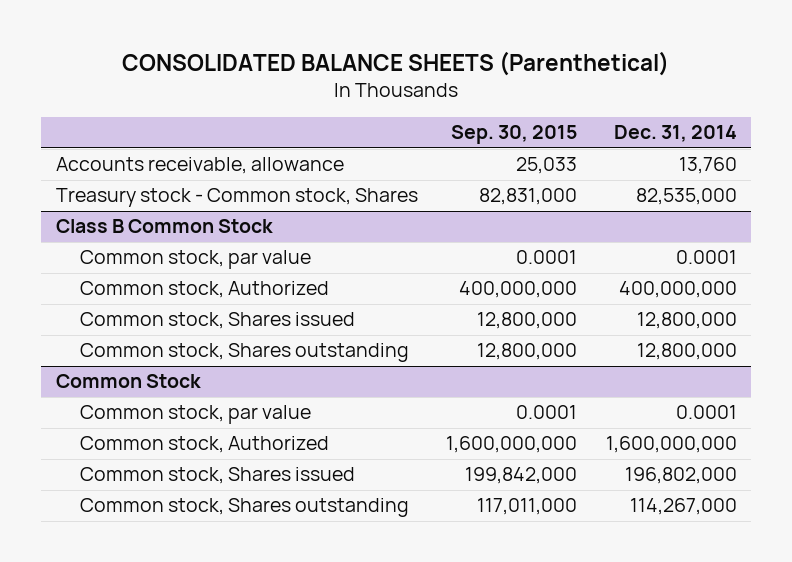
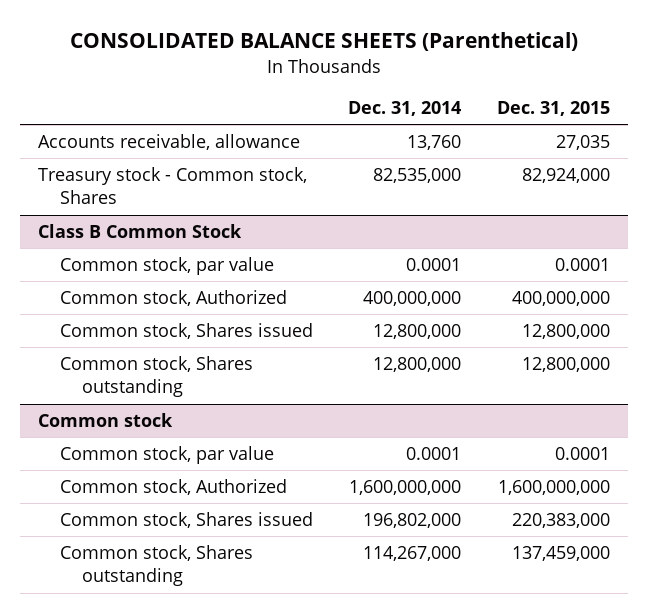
- | Sep. 30, 2015 | Dec. 31, 2014
+ | Dec. 31, 2014 | Dec. 31, 2015
- Common Stock
+ Common stock

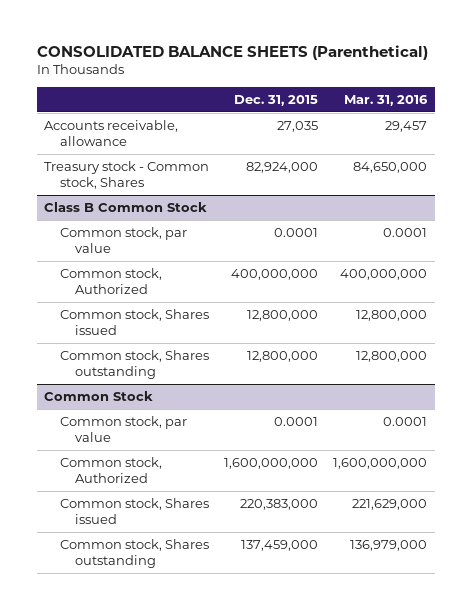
- | Dec. 31, 2014 | Dec. 31, 2015
+ | Dec. 31, 2015 | Mar. 31, 2016
- Common stock
+ Common Stock

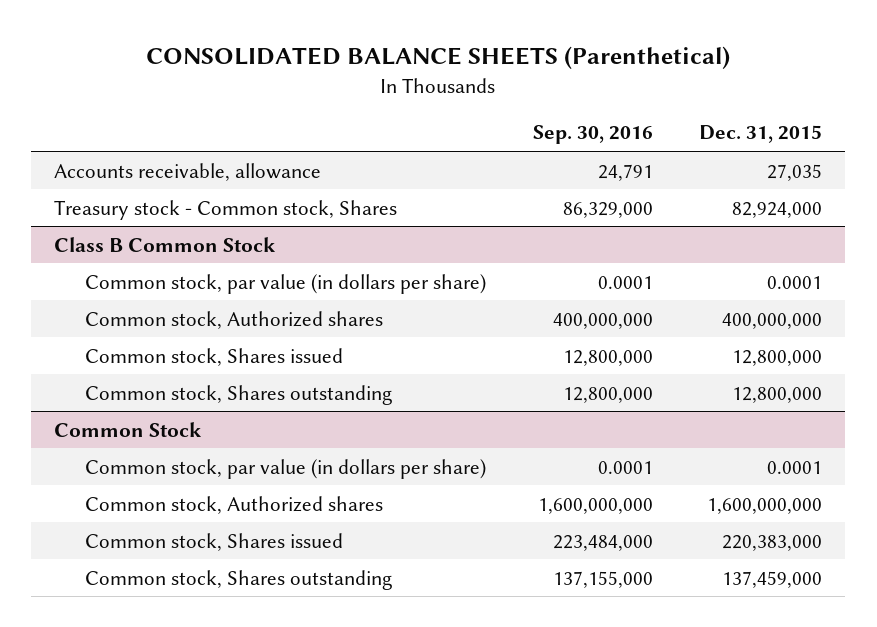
- | Dec. 31, 2015 | Mar. 31, 2016
+ | Sep. 30, 2016 | Dec. 31, 2015
@ Class B Common Stock
- Common stock, par value | 0.0001 | 0.0001
- Common stock, Authorized | 400,000,000 | 400,000,000
+ Common stock, par value (in dollars per share) | 0.0001 | 0.0001
+ Common stock, Authorized shares | 400,000,000 | 400,000,000
@ Common Stock
- Common stock, par value | 0.0001 | 0.0001
- Common stock, Authorized | 1,600,000,000 | 1,600,000,000
+ Common stock, par value (in dollars per share) | 0.0001 | 0.0001
+ Common stock, Authorized shares | 1,600,000,000 | 1,600,000,000

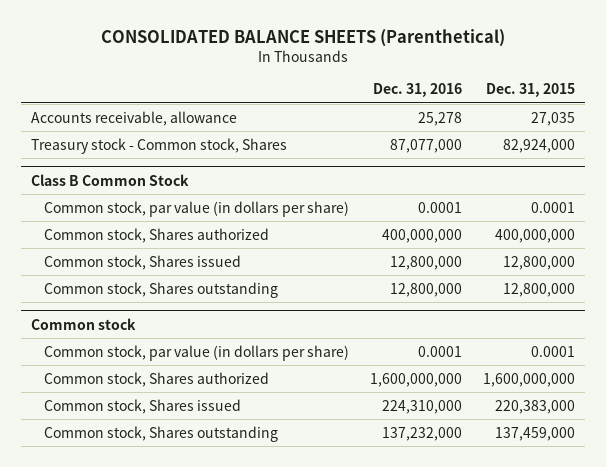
- | Sep. 30, 2016 | Dec. 31, 2015
+ | Dec. 31, 2016 | Dec. 31, 2015
@ Class B Common Stock
- Common stock, Authorized shares | 400,000,000 | 400,000,000
+ Common stock, Shares authorized | 400,000,000 | 400,000,000
- Common Stock
+ Common stock
- Common stock, Authorized shares | 1,600,000,000 | 1,600,000,000
+ Common stock, Shares authorized | 1,600,000,000 | 1,600,000,000

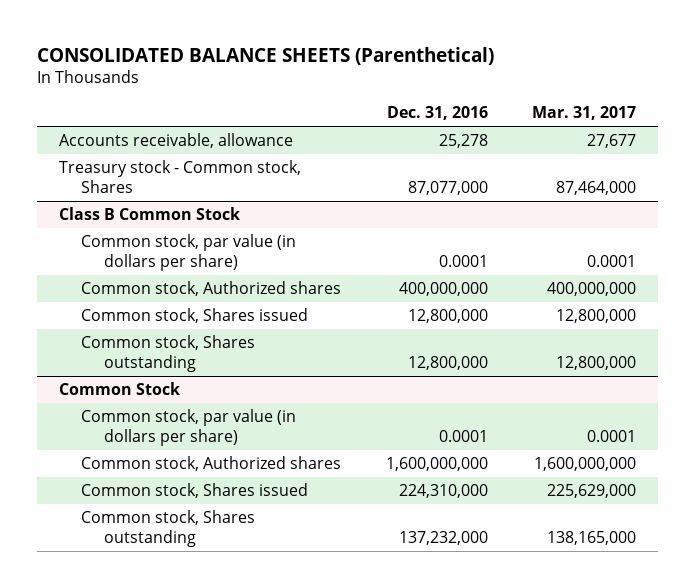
- | Dec. 31, 2016 | Dec. 31, 2015
+ | Dec. 31, 2016 | Mar. 31, 2017
@ Class B Common Stock
- Common stock, Shares authorized | 400,000,000 | 400,000,000
+ Common stock, Authorized shares | 400,000,000 | 400,000,000
- Common stock
+ Common Stock
- Common stock, Shares authorized | 1,600,000,000 | 1,600,000,000
+ Common stock, Authorized shares | 1,600,000,000 | 1,600,000,000

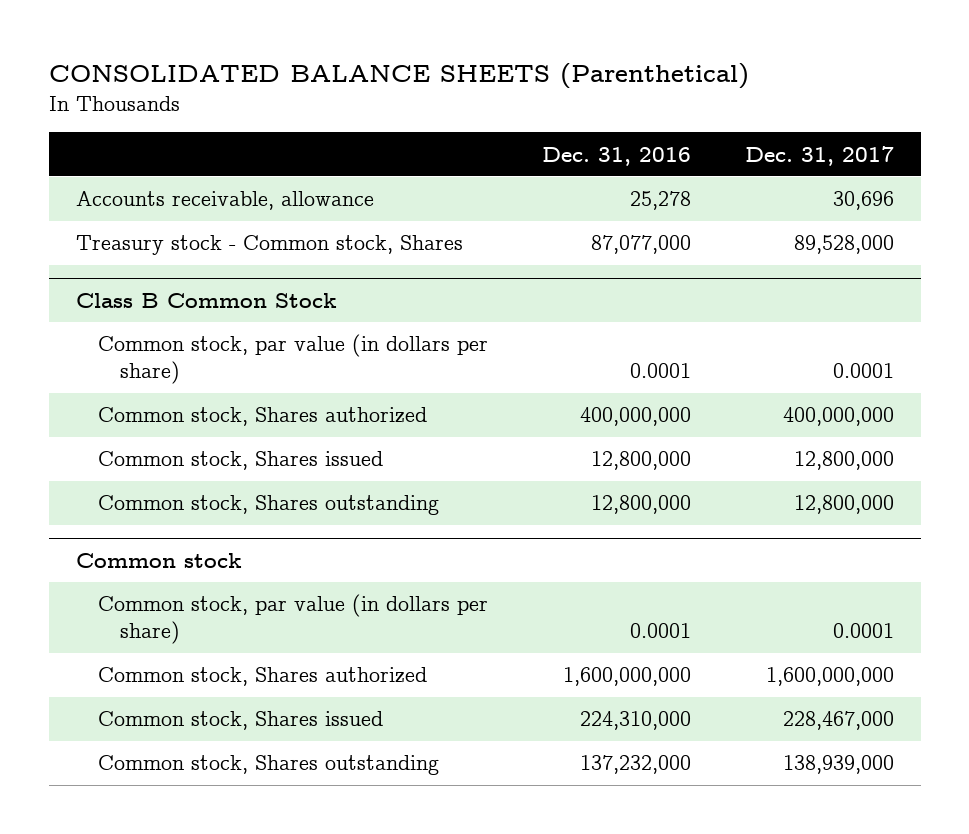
- | Dec. 31, 2016 | Mar. 31, 2017
+ | Dec. 31, 2016 | Dec. 31, 2017
@ Class B Common Stock
- Common stock, Authorized shares | 400,000,000 | 400,000,000
+ Common stock, Shares authorized | 400,000,000 | 400,000,000
- Common Stock
+ Common stock
- Common stock, Authorized shares | 1,600,000,000 | 1,600,000,000
+ Common stock, Shares authorized | 1,600,000,000 | 1,600,000,000

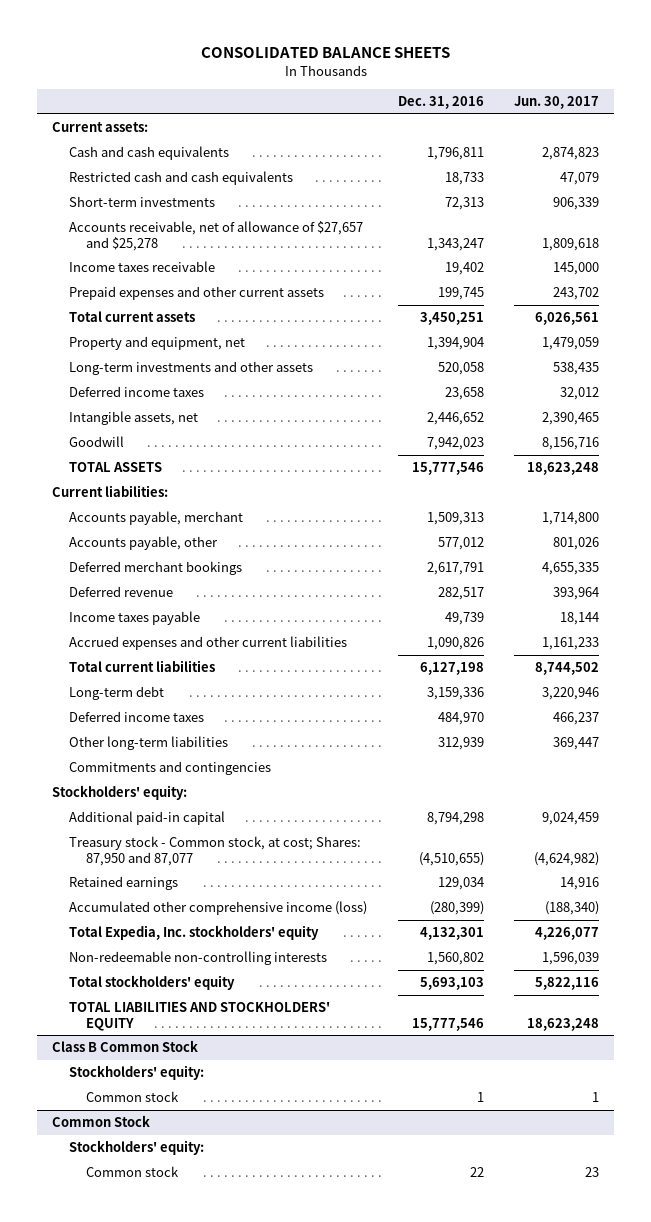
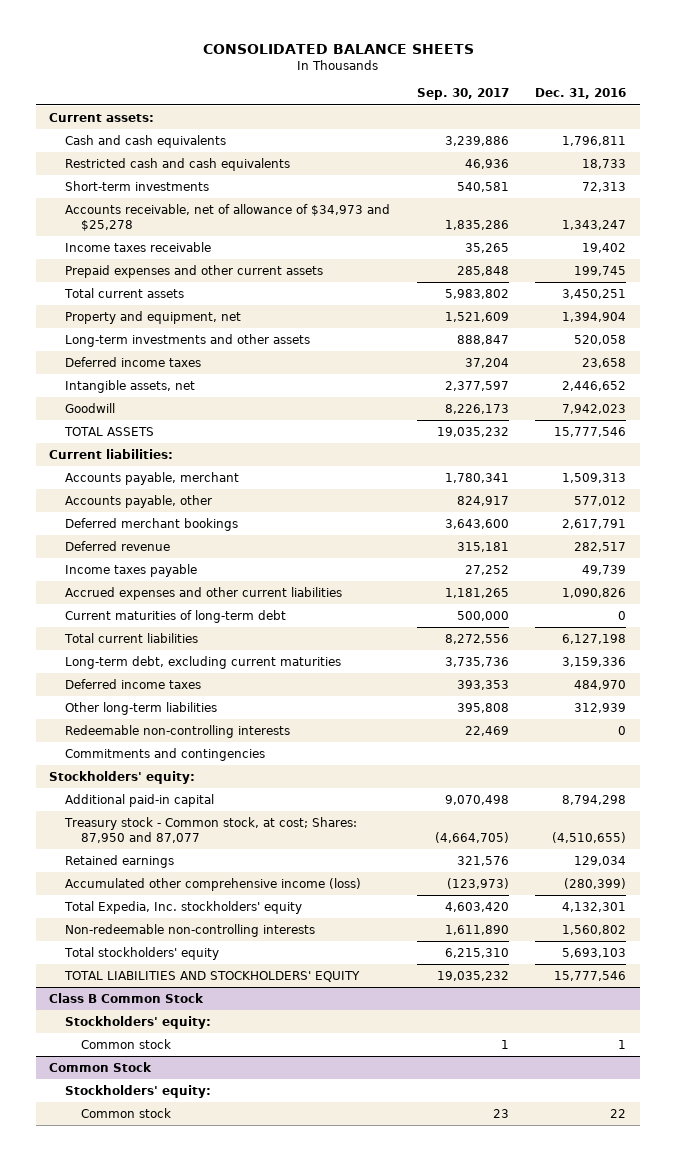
- | Dec. 31, 2016 | Jun. 30, 2017
+ | Sep. 30, 2017 | Dec. 31, 2016
- Accounts receivable, net of allowance of $27,657 and $25,278 | 1,343,247 | 1,809,618
+ Accounts receivable, net of allowance of $34,973 and $25,278 | 1,835,286 | 1,343,247
+ Current maturities of long-term debt | 500,000 | 0
- Long-term debt | 3,159,336 | 3,220,946
+ Long-term debt, excluding current maturities | 3,735,736 | 3,159,336
+ Redeemable non-controlling interests | 22,469 | 0

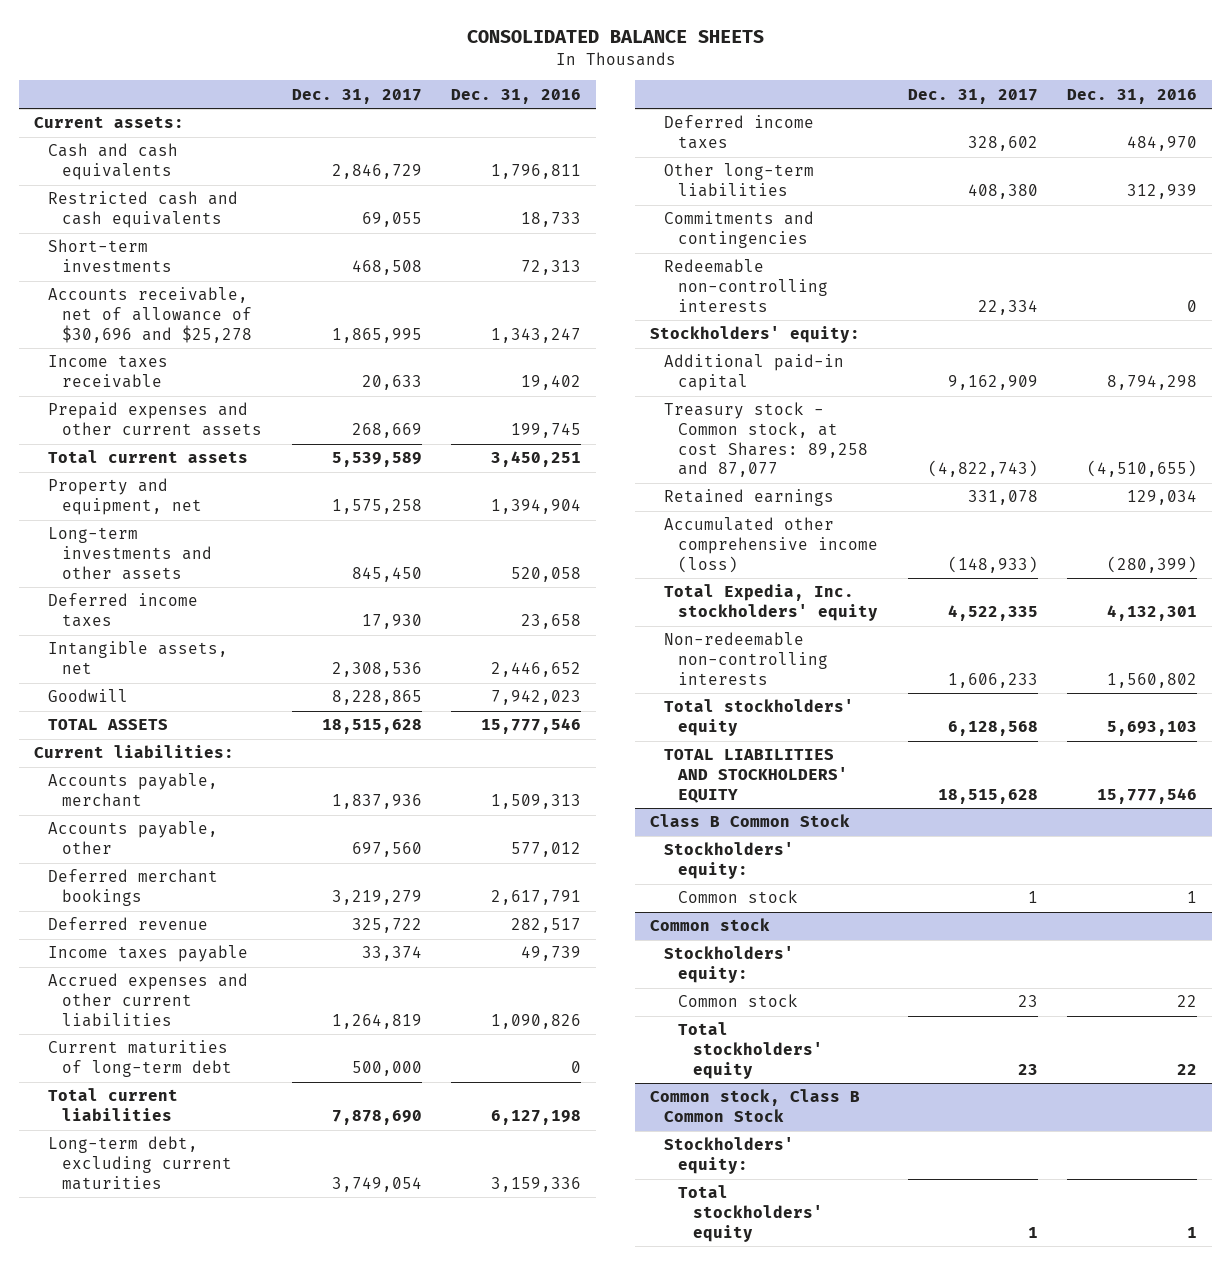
- | Sep. 30, 2017 | Dec. 31, 2016
+ | Dec. 31, 2017 | Dec. 31, 2016
- Accounts receivable, net of allowance of $34,973 and $25,278 | 1,835,286 | 1,343,247
+ Accounts receivable, net of allowance of $30,696 and $25,278 | 1,865,995 | 1,343,247
moved down: Redeemable non-controlling interests | 22,334 | 0
- Treasury stock - Common stock, at cost; Shares: 87,950 and 87,077 | (4,664,705) | (4,510,655)
+ Treasury stock - Common stock, at cost Shares: 89,258 and 87,077 | (4,822,743) | (4,510,655)
- Common Stock
+ Common stock
+ Total stockholders' equity | 23 | 22
+ Common stock, Class B Common Stock
+ Stockholders' equity:
+ Total stockholders' equity | 1 | 1

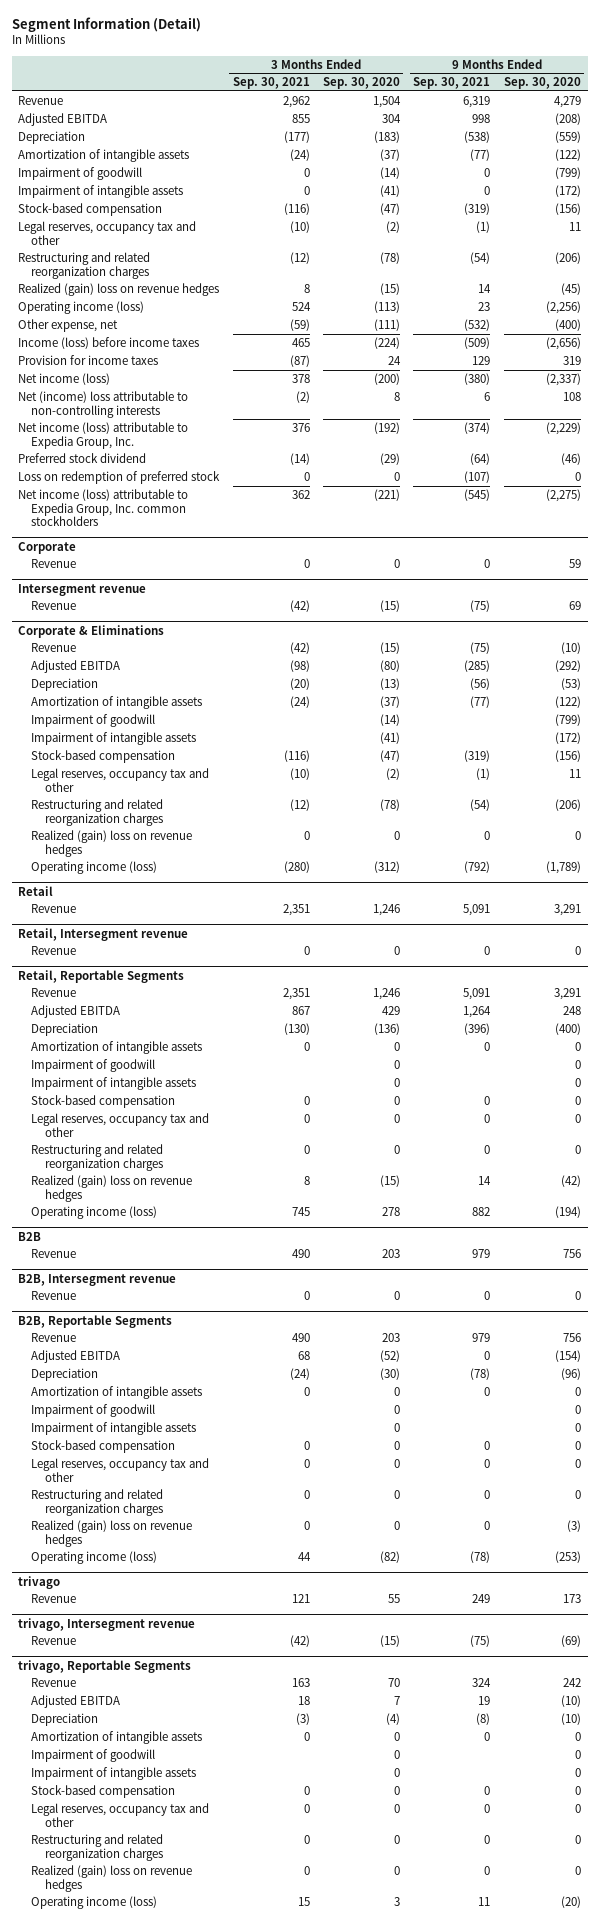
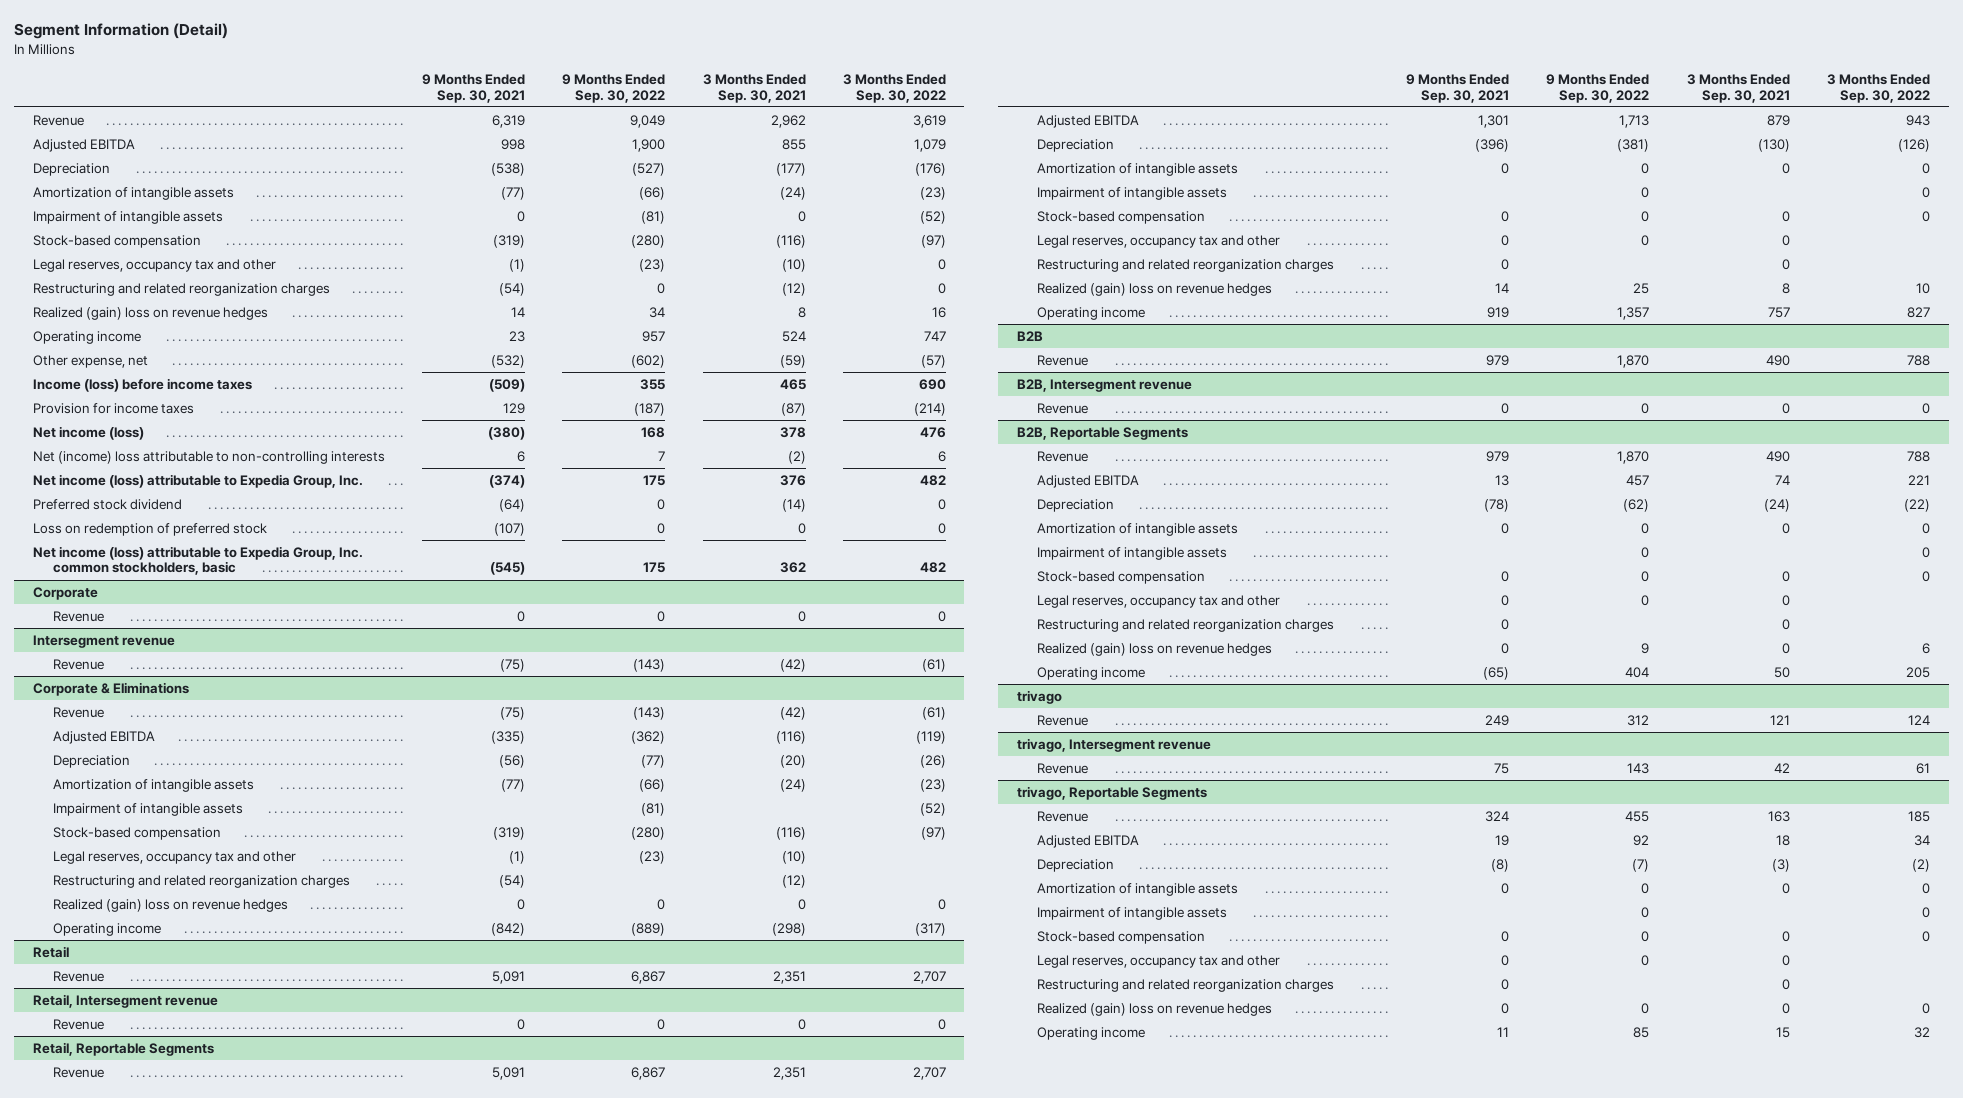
- | 3 Months Ended Sep. 30, 2021 | 3 Months Ended Sep. 30, 2020 | 9 Months Ended Sep. 30, 2021 | 9 Months Ended Sep. 30, 2020
+ | 9 Months Ended Sep. 30, 2021 | 9 Months Ended Sep. 30, 2022 | 3 Months Ended Sep. 30, 2021 | 3 Months Ended Sep. 30, 2022
- Impairment of goodwill | 0 | (14) | 0 | (799)
- Operating income (loss) | 524 | (113) | 23 | (2,256)
+ Operating income | 23 | 957 | 524 | 747
- Net income (loss) attributable to Expedia Group, Inc. common stockholders | 362 | (221) | (545) | (2,275)
+ Net income (loss) attributable to Expedia Group, Inc. common stockholders, basic | (545) | 175 | 362 | 482
@ Corporate & Eliminations
- Adjusted EBITDA | (98) | (80) | (285) | (292)
+ Adjusted EBITDA | (335) | (362) | (116) | (119)
- Impairment of goodwill | | (14) | | (799)
- Operating income (loss) | (280) | (312) | (792) | (1,789)
+ Operating income | (842) | (889) | (298) | (317)
@ Retail, Reportable Segments
- Adjusted EBITDA | 867 | 429 | 1,264 | 248
+ Adjusted EBITDA | 1,301 | 1,713 | 879 | 943
- Impairment of goodwill | | 0 | | 0
- Operating income (loss) | 745 | 278 | 882 | (194)
+ Operating income | 919 | 1,357 | 757 | 827
@ B2B, Reportable Segments
- Adjusted EBITDA | 68 | (52) | 0 | (154)
+ Adjusted EBITDA | 13 | 457 | 74 | 221
- Impairment of goodwill | | 0 | | 0
- Operating income (loss) | 44 | (82) | (78) | (253)
+ Operating income | (65) | 404 | 50 | 205
@ trivago, Intersegment revenue
- Revenue | (42) | (15) | (75) | (69)
+ Revenue | 75 | 143 | 42 | 61
@ trivago, Reportable Segments
- Impairment of goodwill | | 0 | | 0
- Operating income (loss) | 15 | 3 | 11 | (20)
+ Operating income | 11 | 85 | 15 | 32

